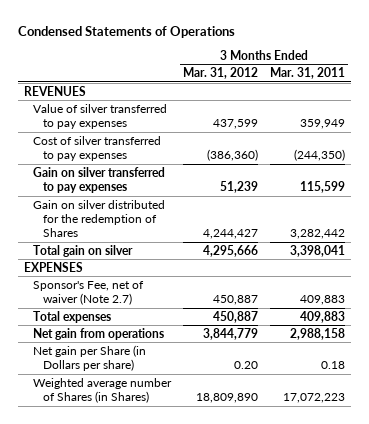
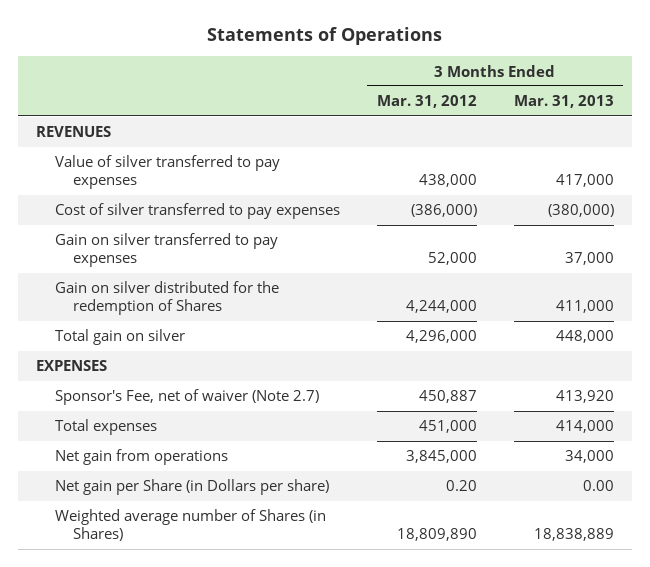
- Condensed Statements of Operations
+ Statements of Operations
- | 3 Months Ended Mar. 31, 2012 | 3 Months Ended Mar. 31, 2011
+ | 3 Months Ended Mar. 31, 2012 | 3 Months Ended Mar. 31, 2013
- Value of silver transferred to pay expenses | 437,599 | 359,949
- Cost of silver transferred to pay expenses | (386,360) | (244,350)
- Gain on silver transferred to pay expenses | 51,239 | 115,599
- Gain on silver distributed for the redemption of Shares | 4,244,427 | 3,282,442
- Total gain on silver | 4,295,666 | 3,398,041
+ Value of silver transferred to pay expenses | 438,000 | 417,000
+ Cost of silver transferred to pay expenses | (386,000) | (380,000)
+ Gain on silver transferred to pay expenses | 52,000 | 37,000
+ Gain on silver distributed for the redemption of Shares | 4,244,000 | 411,000
+ Total gain on silver | 4,296,000 | 448,000
- Total expenses | 450,887 | 409,883
- Net gain from operations | 3,844,779 | 2,988,158
+ Total expenses | 451,000 | 414,000
+ Net gain from operations | 3,845,000 | 34,000

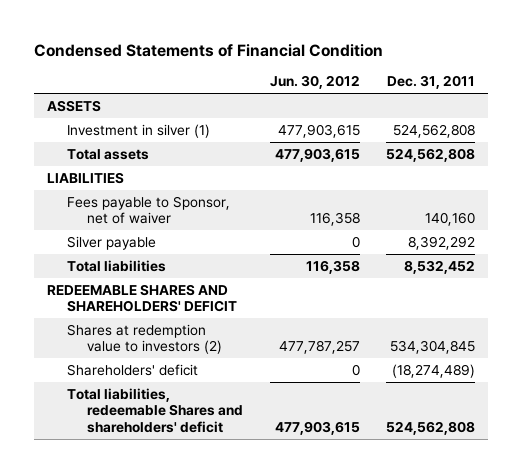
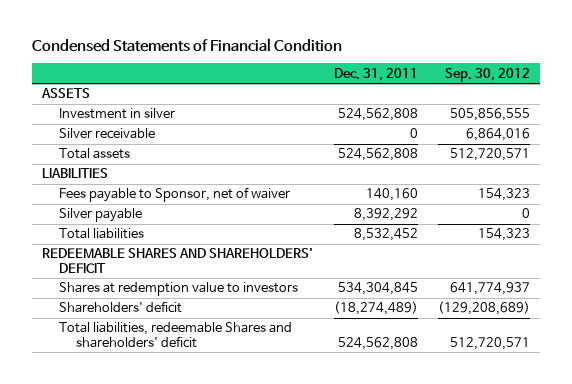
- | Jun. 30, 2012 | Dec. 31, 2011
+ | Dec. 31, 2011 | Sep. 30, 2012
- Investment in silver (1) | 477,903,615 | 524,562,808
+ Investment in silver | 524,562,808 | 505,856,555
+ Silver receivable | 0 | 6,864,016
- Shares at redemption value to investors (2) | 477,787,257 | 534,304,845
+ Shares at redemption value to investors | 534,304,845 | 641,774,937

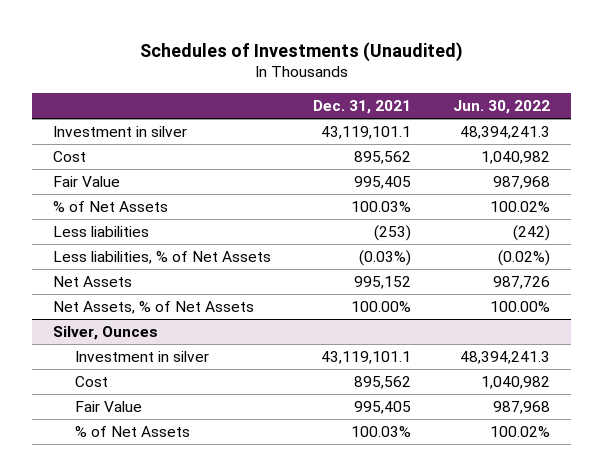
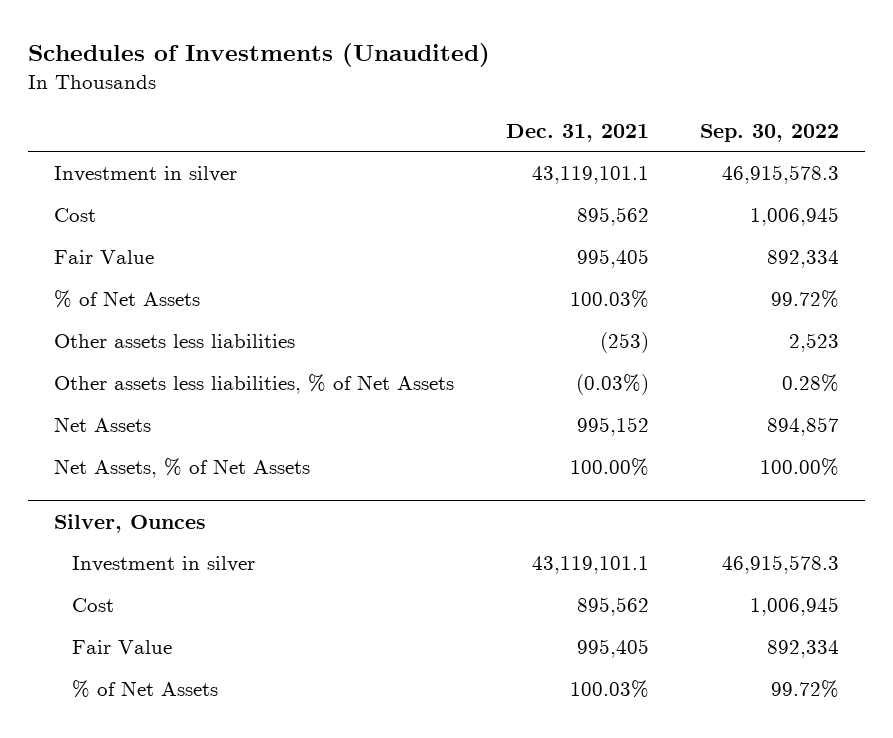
- | Dec. 31, 2021 | Jun. 30, 2022
+ | Dec. 31, 2021 | Sep. 30, 2022
- Less liabilities | (253) | (242)
- Less liabilities, % of Net Assets | (0.03%) | (0.02%)
+ Other assets less liabilities | (253) | 2,523
+ Other assets less liabilities, % of Net Assets | (0.03%) | 0.28%

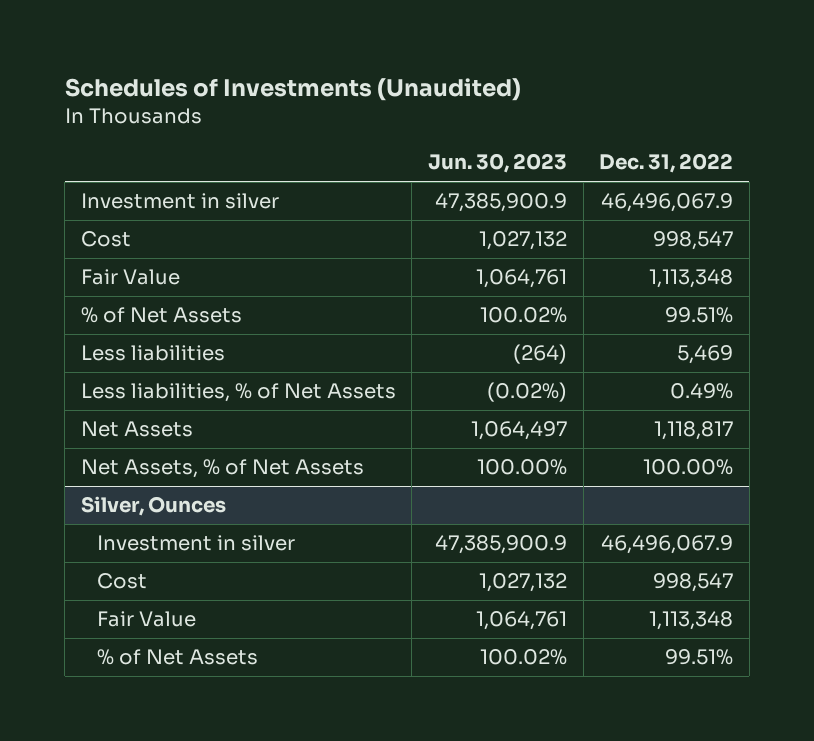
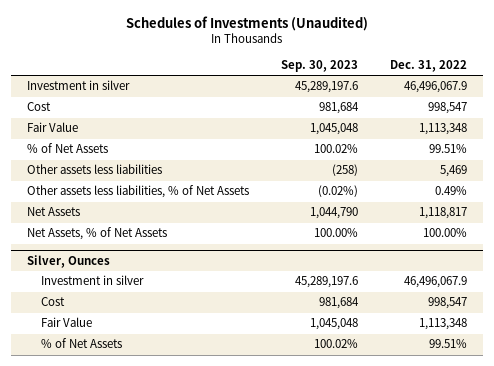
- | Jun. 30, 2023 | Dec. 31, 2022
+ | Sep. 30, 2023 | Dec. 31, 2022
- Less liabilities | (264) | 5,469
- Less liabilities, % of Net Assets | (0.02%) | 0.49%
+ Other assets less liabilities | (258) | 5,469
+ Other assets less liabilities, % of Net Assets | (0.02%) | 0.49%

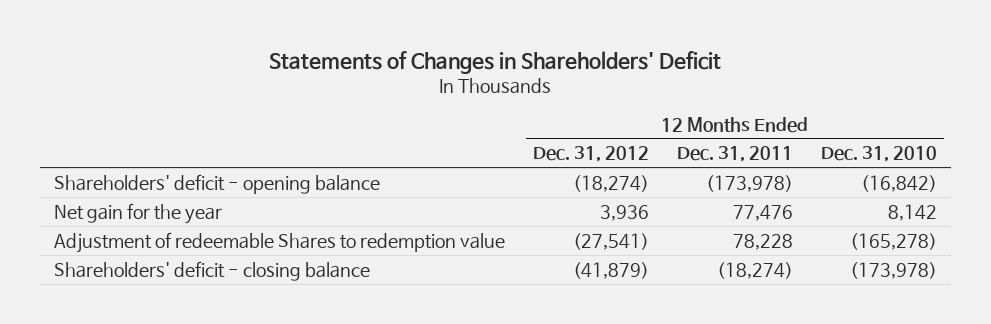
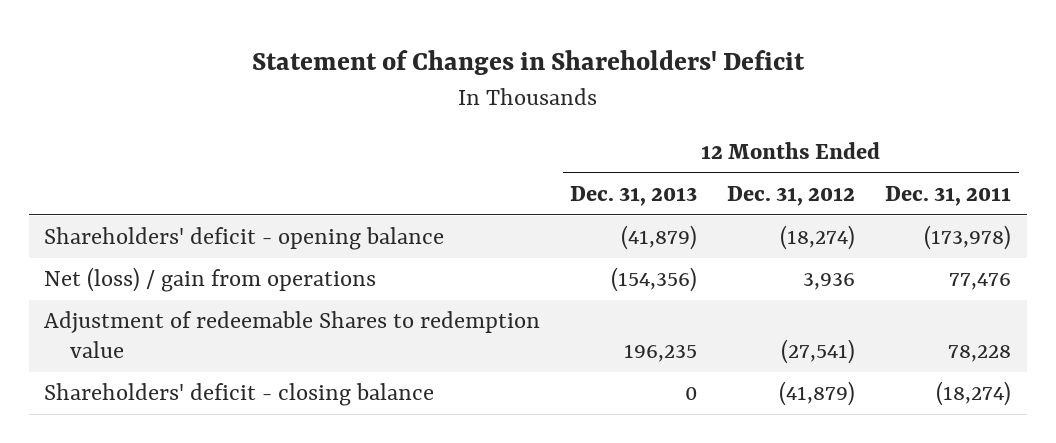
- Statements of Changes in Shareholders' Deficit
+ Statement of Changes in Shareholders' Deficit
- | 12 Months Ended Dec. 31, 2012 | 12 Months Ended Dec. 31, 2011 | 12 Months Ended Dec. 31, 2010
+ | 12 Months Ended Dec. 31, 2013 | 12 Months Ended Dec. 31, 2012 | 12 Months Ended Dec. 31, 2011
- Net gain for the year | 3,936 | 77,476 | 8,142
+ Net (loss) / gain from operations | (154,356) | 3,936 | 77,476

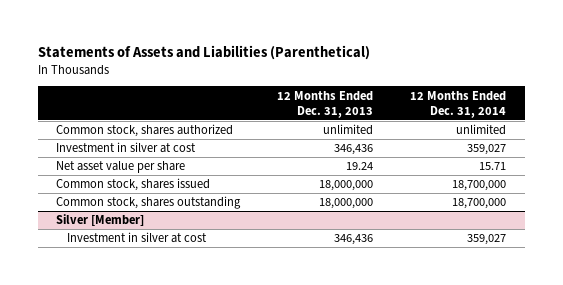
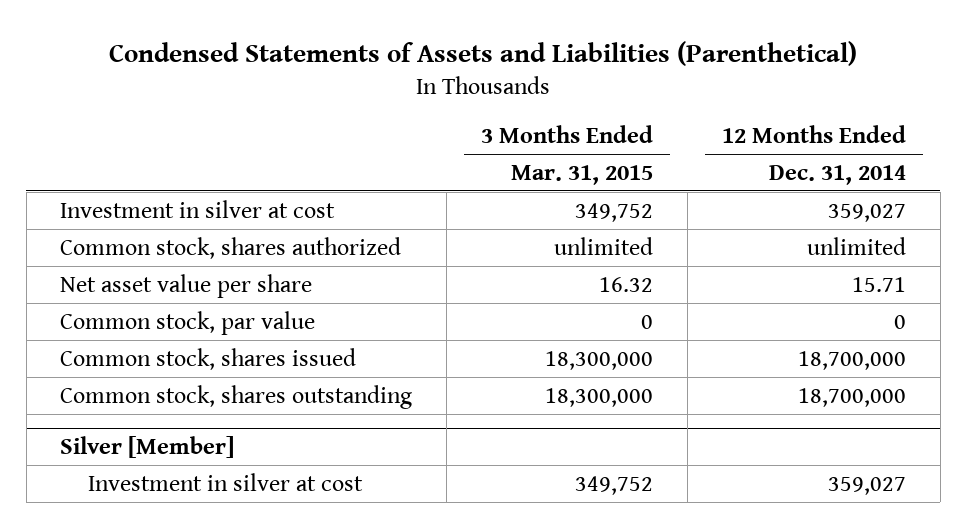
- Statements of Assets and Liabilities (Parenthetical)
+ Condensed Statements of Assets and Liabilities (Parenthetical)
- | 12 Months Ended Dec. 31, 2013 | 12 Months Ended Dec. 31, 2014
+ | 3 Months Ended Mar. 31, 2015 | 12 Months Ended Dec. 31, 2014
moved down: Common stock, shares authorized | unlimited | unlimited
+ Common stock, par value | 0 | 0

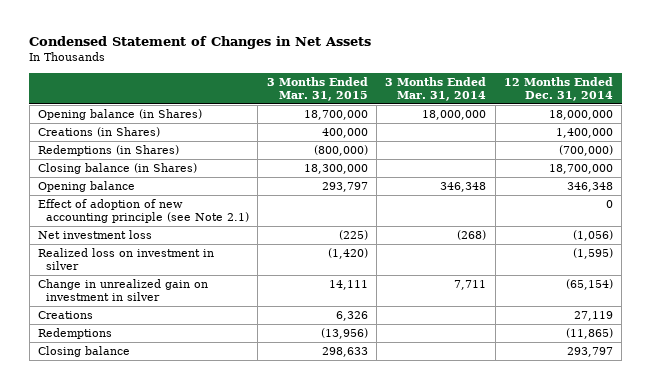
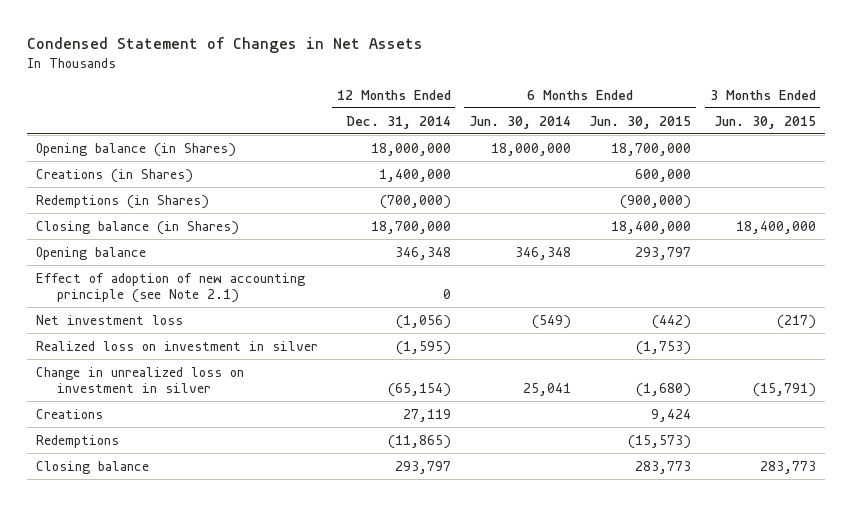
- | 3 Months Ended Mar. 31, 2015 | 3 Months Ended Mar. 31, 2014 | 12 Months Ended Dec. 31, 2014
+ | 12 Months Ended Dec. 31, 2014 | 6 Months Ended Jun. 30, 2014 | 6 Months Ended Jun. 30, 2015 | 3 Months Ended Jun. 30, 2015
- Change in unrealized gain on investment in silver | 14,111 | 7,711 | (65,154)
+ Change in unrealized loss on investment in silver | (65,154) | 25,041 | (1,680) | (15,791)

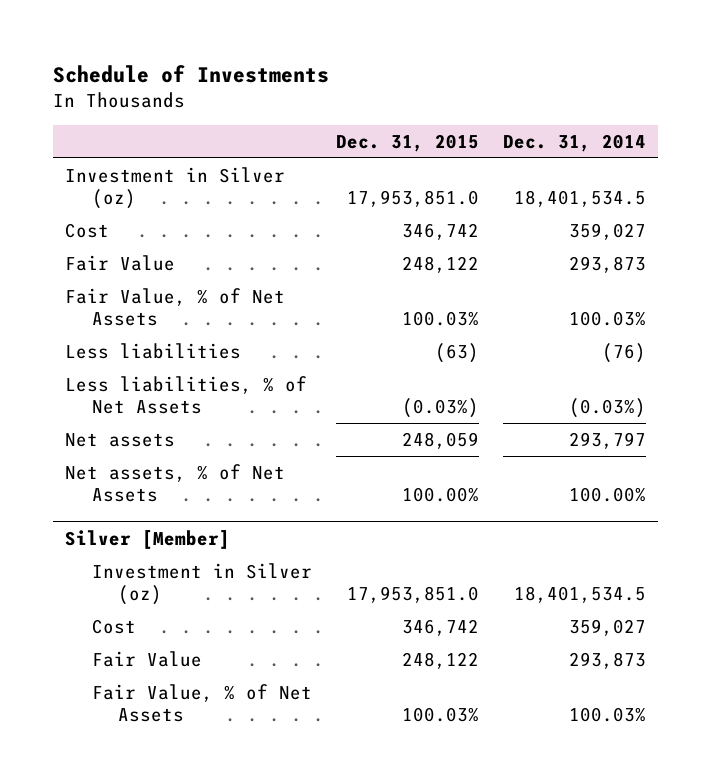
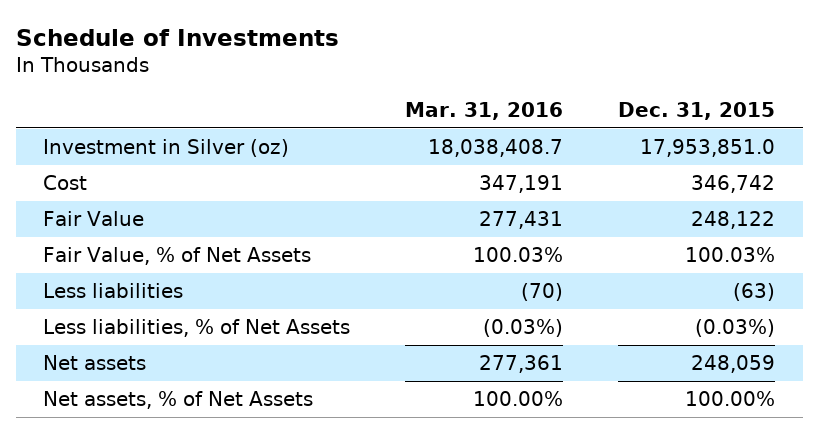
- | Dec. 31, 2015 | Dec. 31, 2014
+ | Mar. 31, 2016 | Dec. 31, 2015
- Silver [Member]
- Investment in Silver (oz) | 17,953,851.0 | 18,401,534.5
- Cost | 346,742 | 359,027
- Fair Value | 248,122 | 293,873
- Fair Value, % of Net Assets | 100.03% | 100.03%

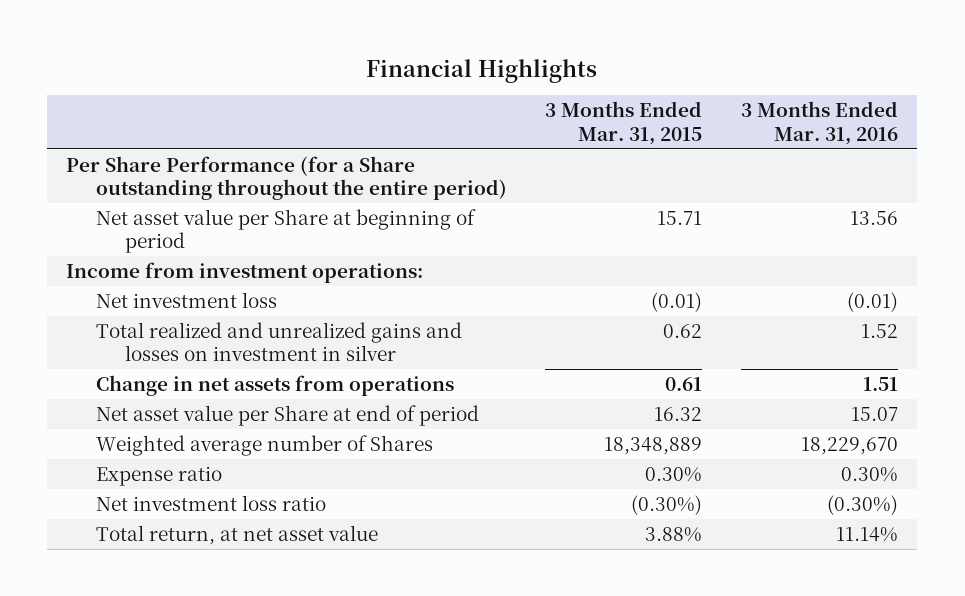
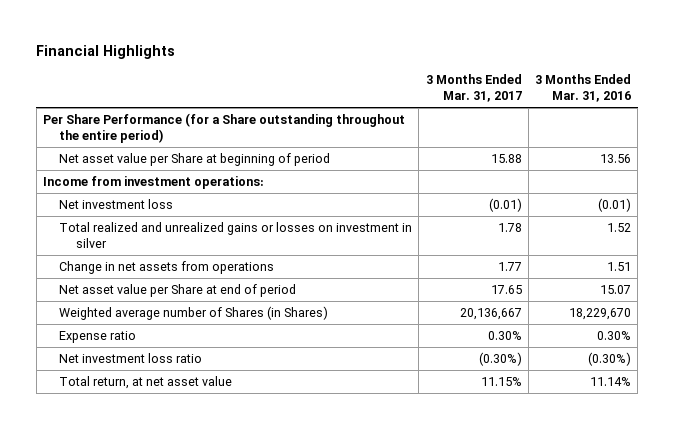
- | 3 Months Ended Mar. 31, 2015 | 3 Months Ended Mar. 31, 2016
+ | 3 Months Ended Mar. 31, 2017 | 3 Months Ended Mar. 31, 2016
- Total realized and unrealized gains and losses on investment in silver | 0.62 | 1.52
+ Total realized and unrealized gains or losses on investment in silver | 1.78 | 1.52
- Weighted average number of Shares | 18,348,889 | 18,229,670
+ Weighted average number of Shares (in Shares) | 20,136,667 | 18,229,670

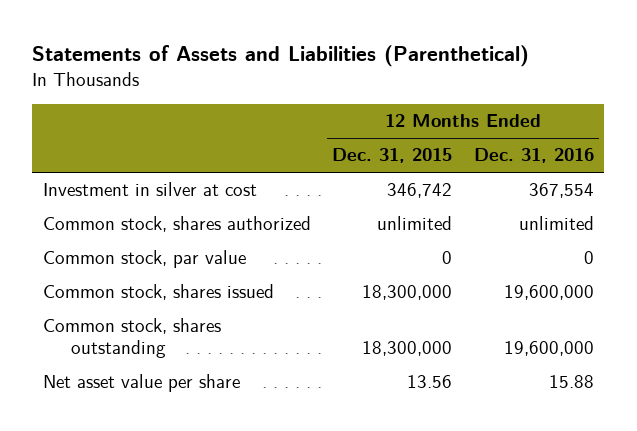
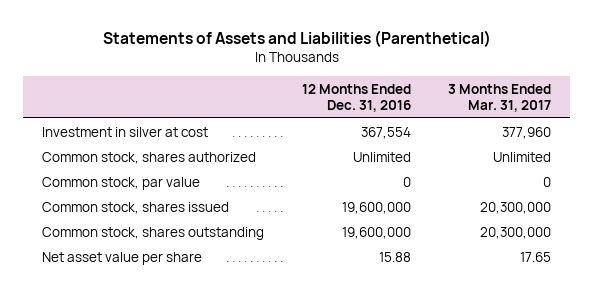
- | 12 Months Ended Dec. 31, 2015 | 12 Months Ended Dec. 31, 2016
+ | 12 Months Ended Dec. 31, 2016 | 3 Months Ended Mar. 31, 2017
- Common stock, shares authorized | unlimited | unlimited
+ Common stock, shares authorized | Unlimited | Unlimited

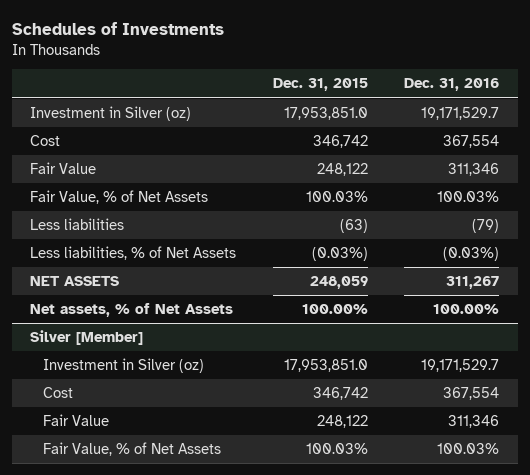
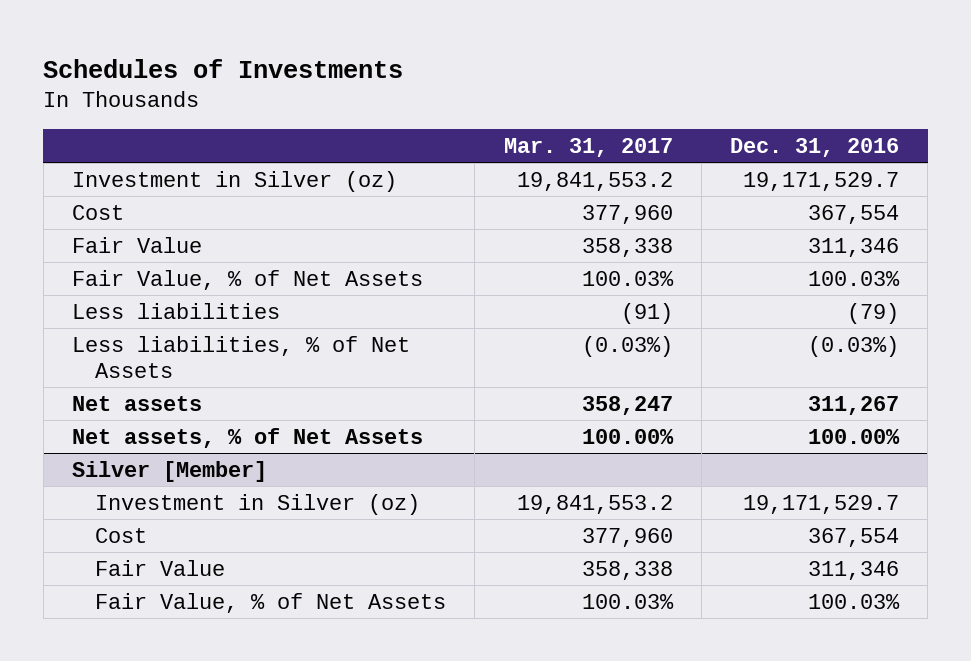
- | Dec. 31, 2015 | Dec. 31, 2016
+ | Mar. 31, 2017 | Dec. 31, 2016
- NET ASSETS | 248,059 | 311,267
+ Net assets | 358,247 | 311,267

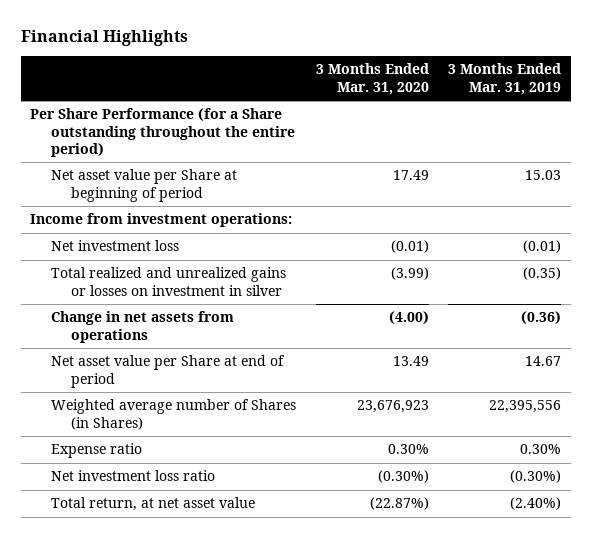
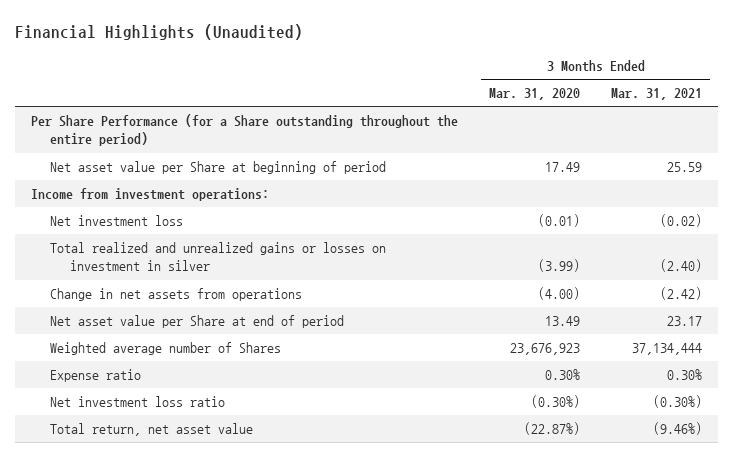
- Financial Highlights
+ Financial Highlights (Unaudited)
- | 3 Months Ended Mar. 31, 2020 | 3 Months Ended Mar. 31, 2019
+ | 3 Months Ended Mar. 31, 2020 | 3 Months Ended Mar. 31, 2021
- Weighted average number of Shares (in Shares) | 23,676,923 | 22,395,556
+ Weighted average number of Shares | 23,676,923 | 37,134,444
- Total return, at net asset value | (22.87%) | (2.40%)
+ Total return, net asset value | (22.87%) | (9.46%)

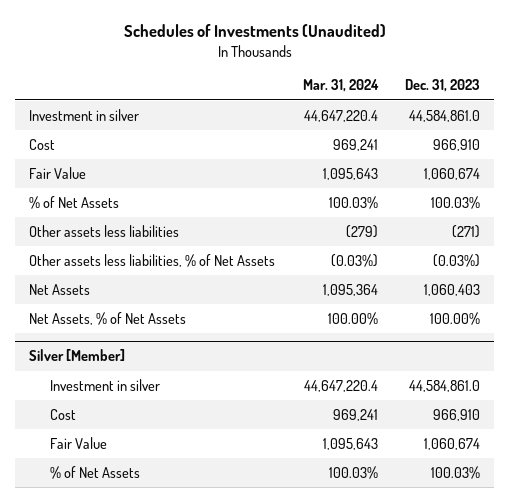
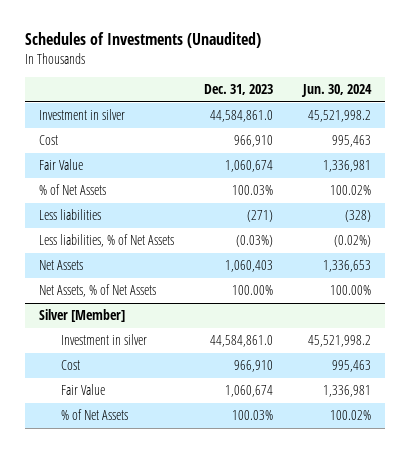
- | Mar. 31, 2024 | Dec. 31, 2023
+ | Dec. 31, 2023 | Jun. 30, 2024
- Other assets less liabilities | (279) | (271)
- Other assets less liabilities, % of Net Assets | (0.03%) | (0.03%)
+ Less liabilities | (271) | (328)
+ Less liabilities, % of Net Assets | (0.03%) | (0.02%)

